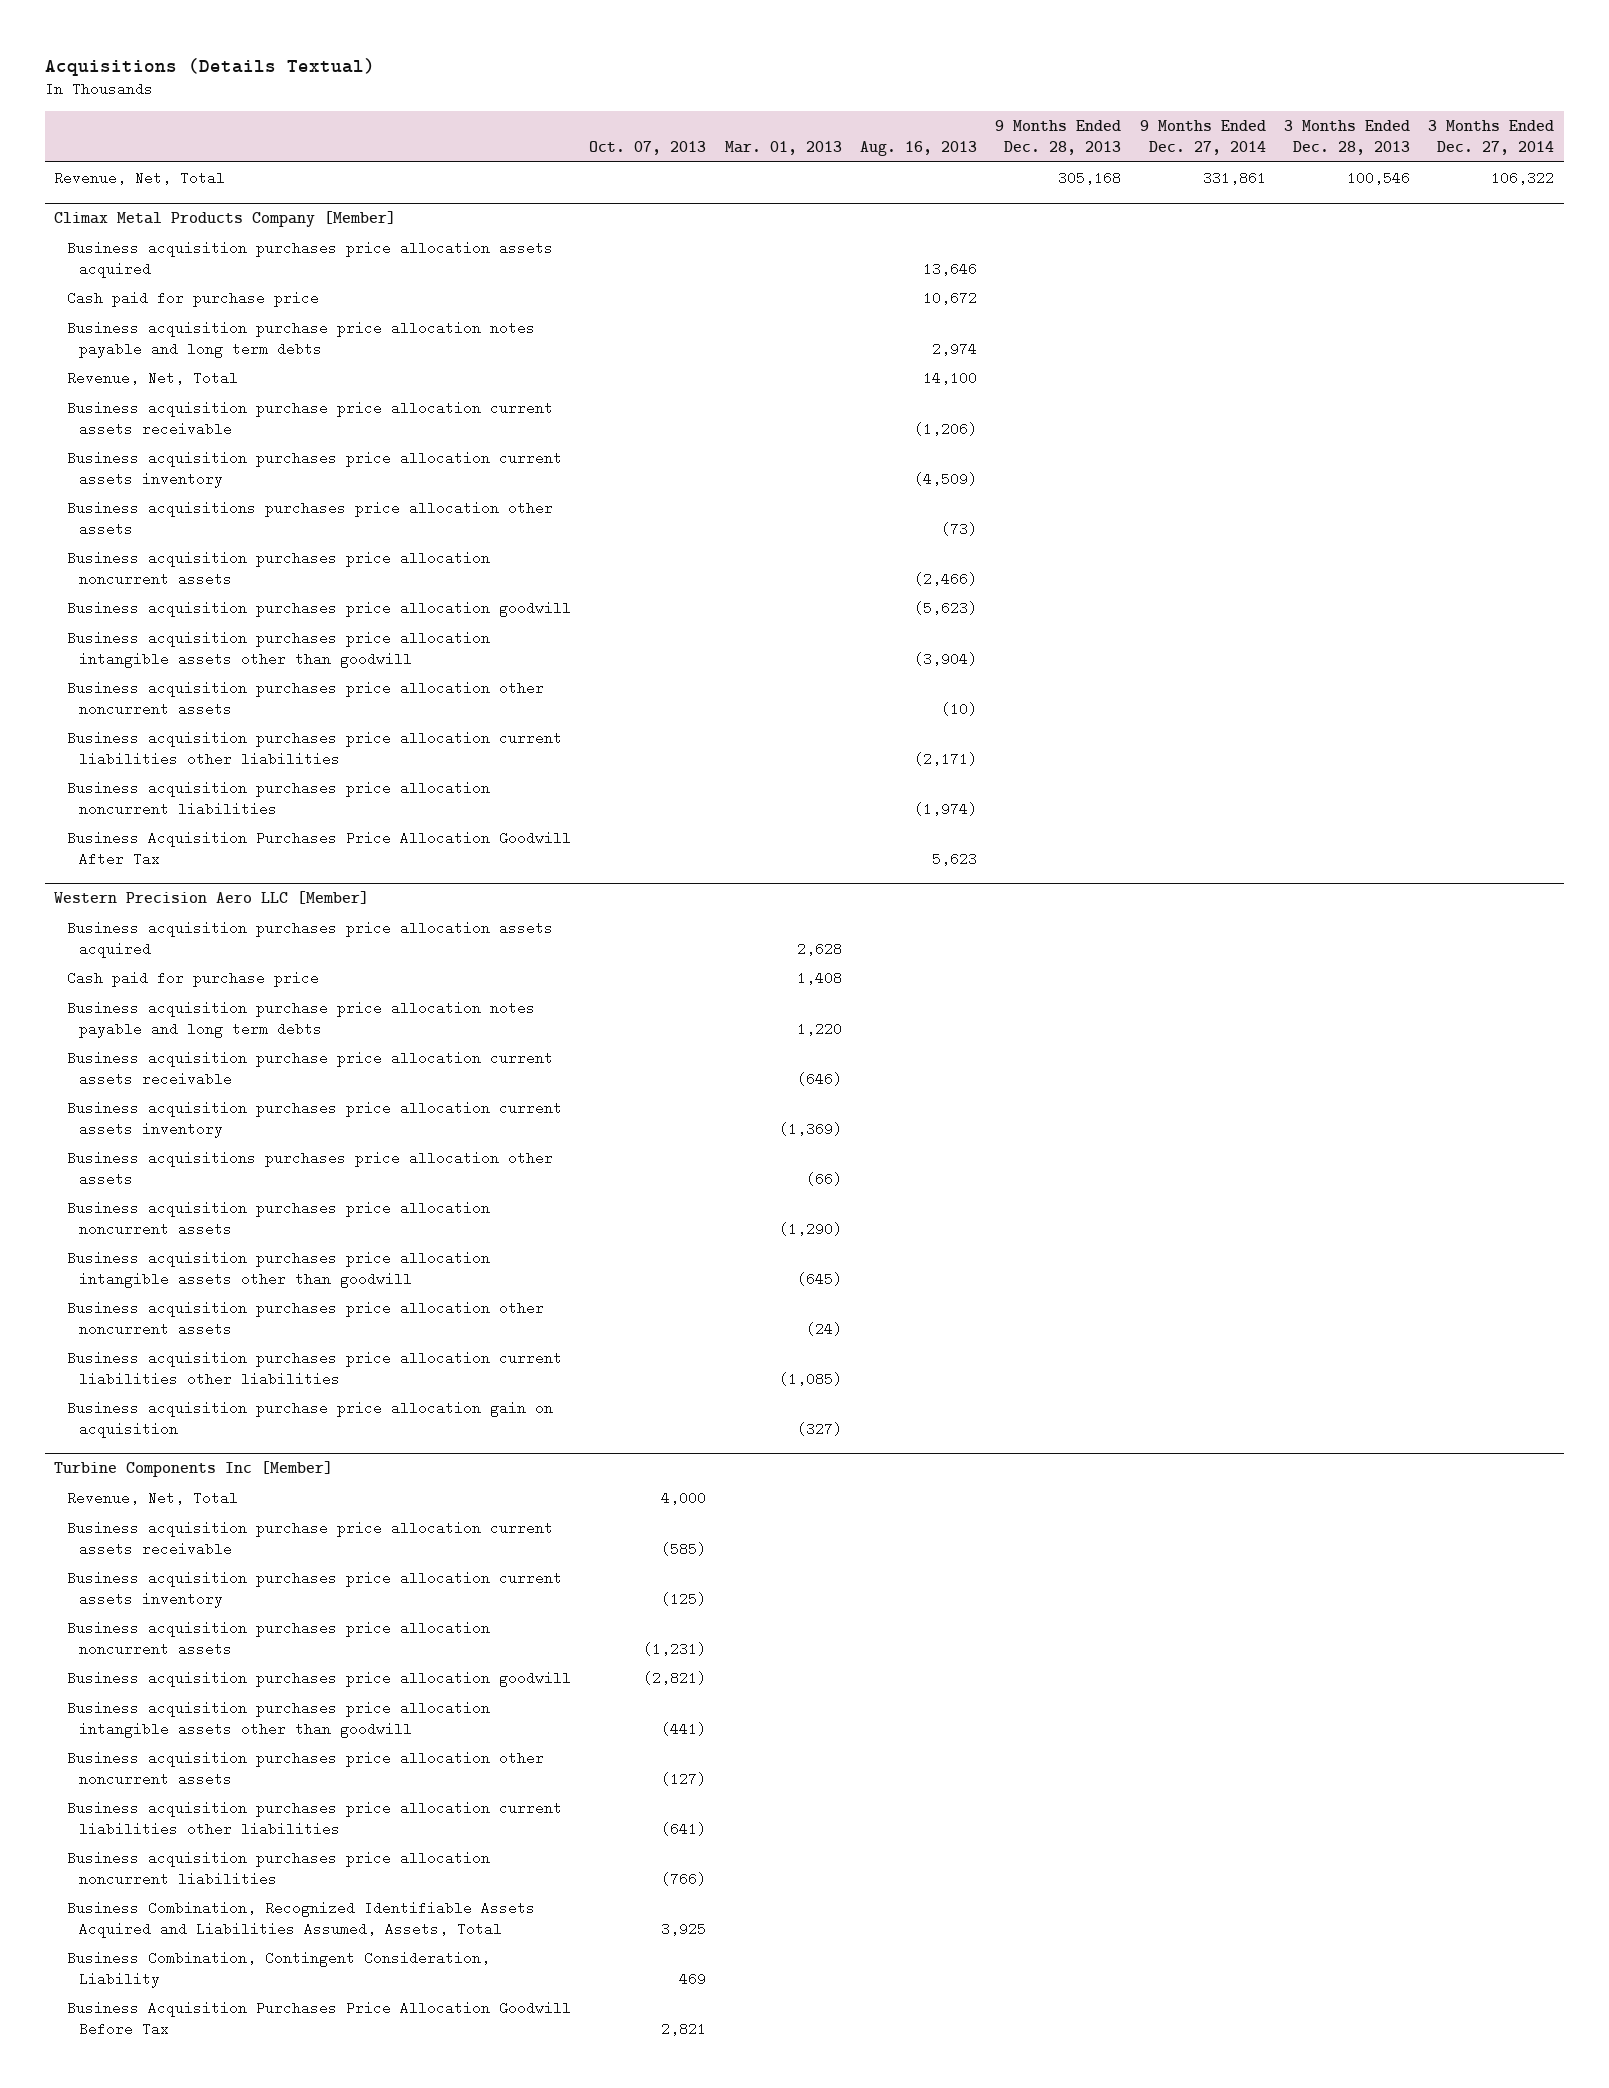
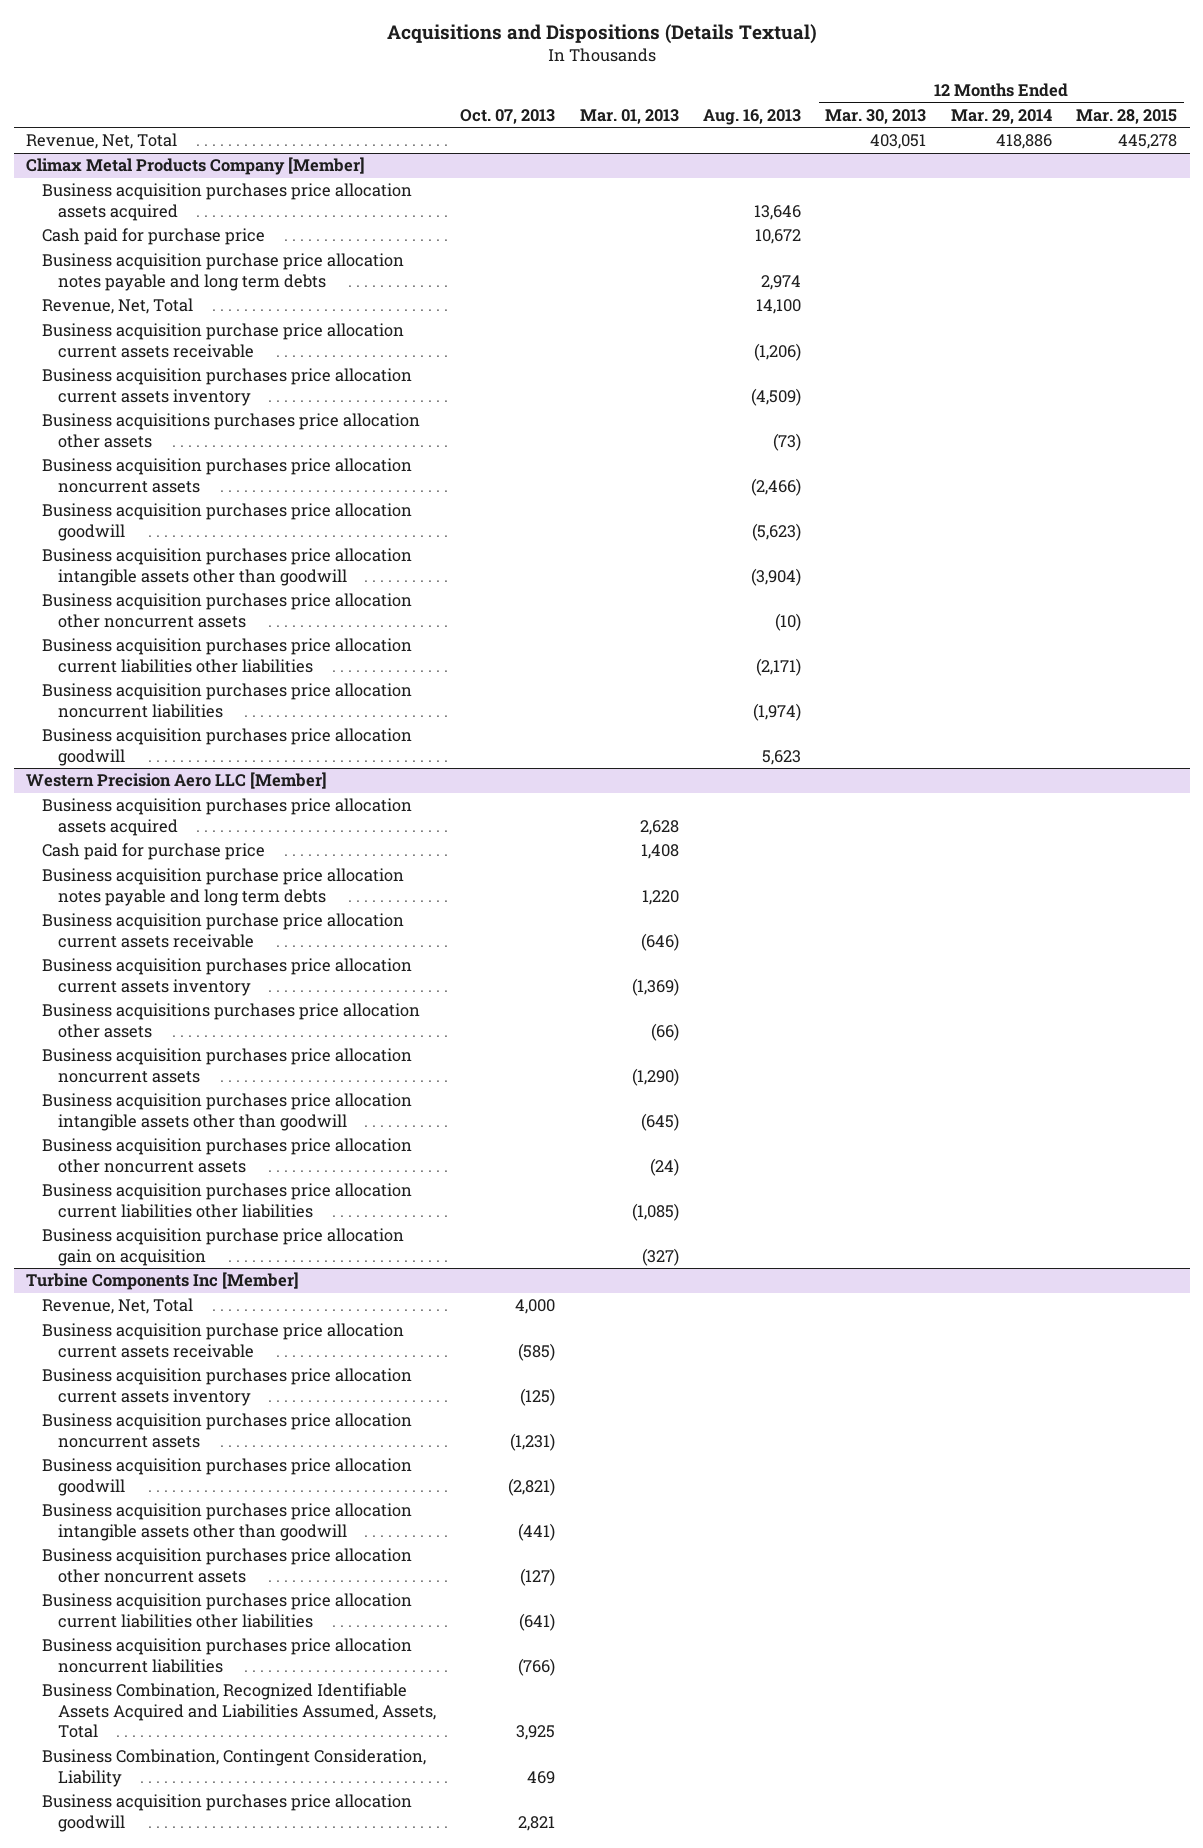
- Acquisitions (Details Textual)
+ Acquisitions and Dispositions (Details Textual)
- | Oct. 07, 2013 | Mar. 01, 2013 | Aug. 16, 2013 | 9 Months Ended Dec. 28, 2013 | 9 Months Ended Dec. 27, 2014 | 3 Months Ended Dec. 28, 2013 | 3 Months Ended Dec. 27, 2014
+ | Oct. 07, 2013 | Mar. 01, 2013 | Aug. 16, 2013 | 12 Months Ended Mar. 30, 2013 | 12 Months Ended Mar. 29, 2014 | 12 Months Ended Mar. 28, 2015
@ Climax Metal Products Company [Member]
- Business Acquisition Purchases Price Allocation Goodwill After Tax | | | 5,623 | | | |
+ Business acquisition purchases price allocation goodwill | | | 5,623 | | |
@ Turbine Components Inc [Member]
- Business Acquisition Purchases Price Allocation Goodwill Before Tax | 2,821 | | | | | |
+ Business acquisition purchases price allocation goodwill | 2,821 | | | | |

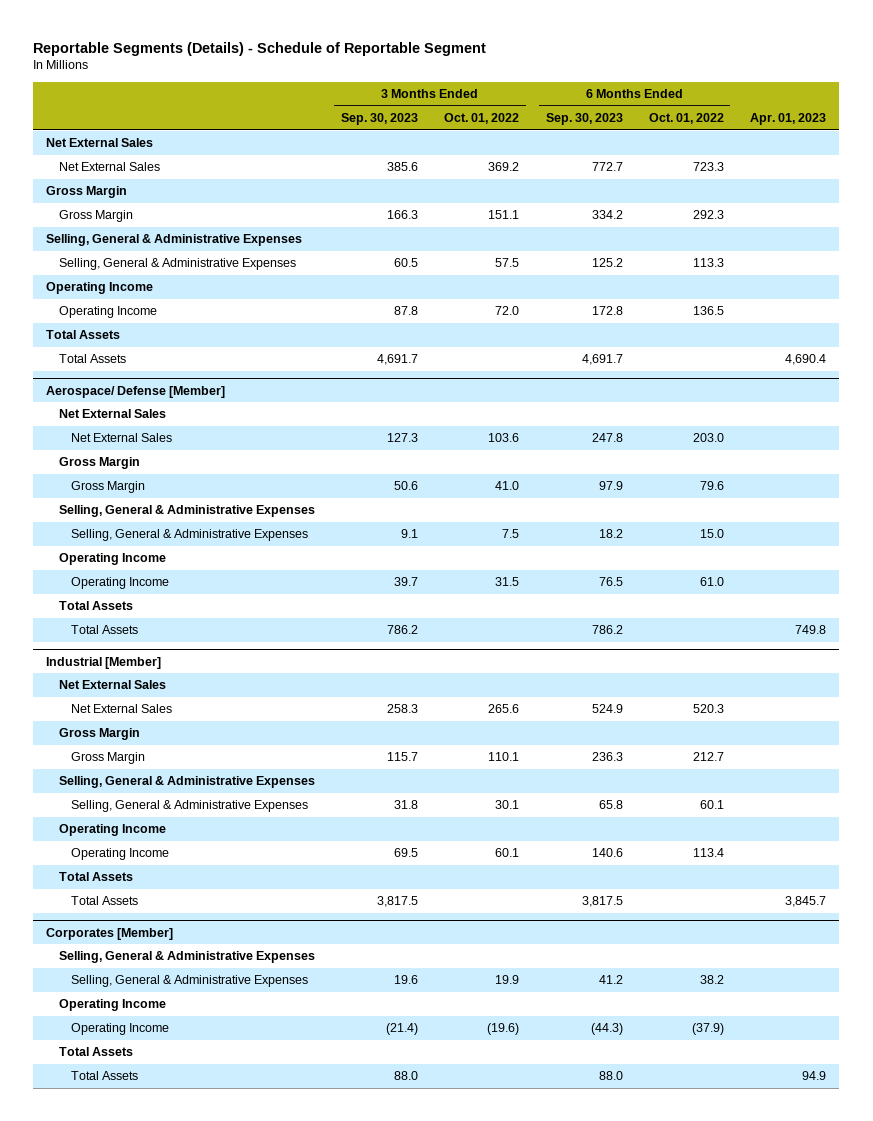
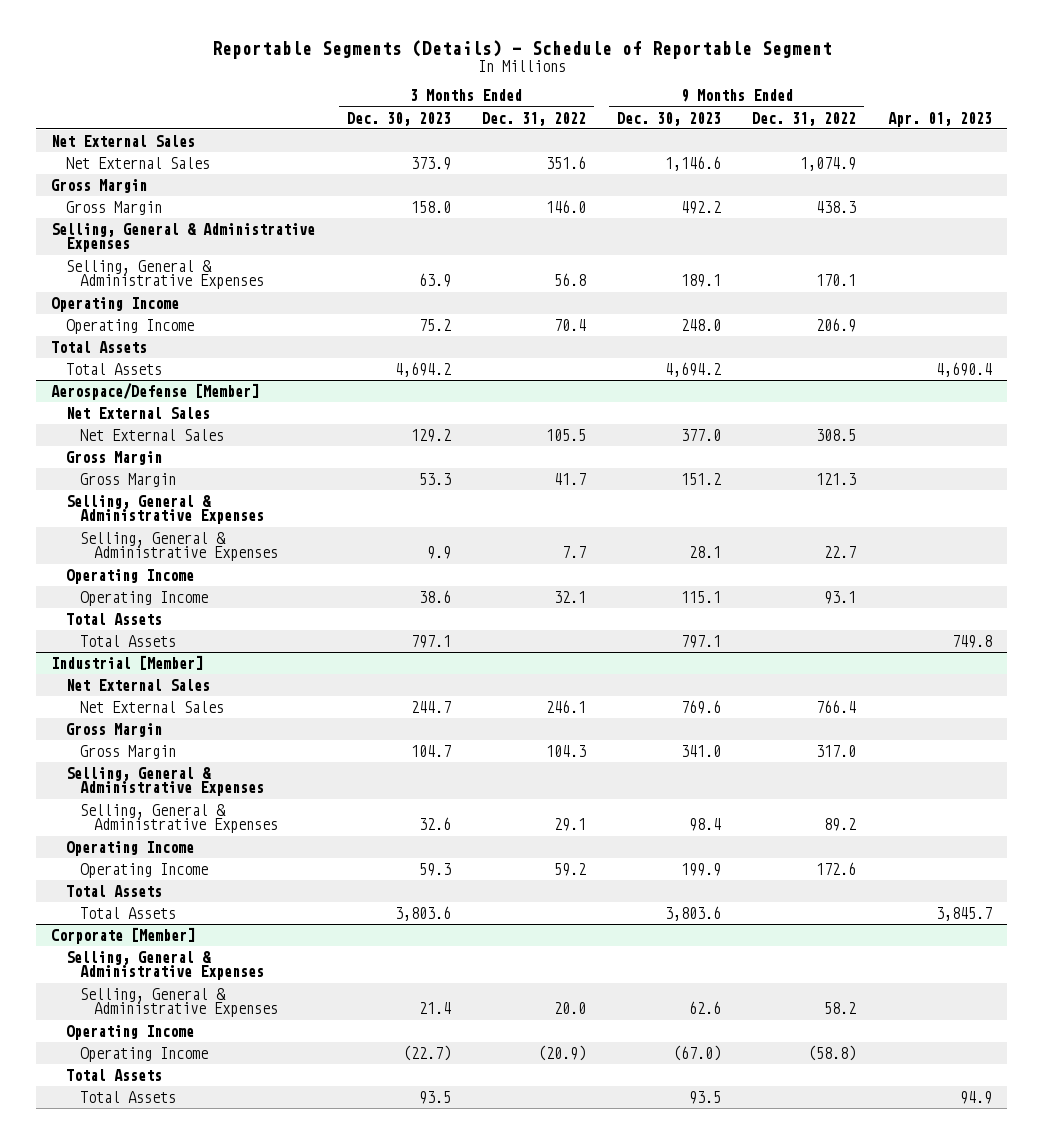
- | 3 Months Ended Sep. 30, 2023 | 3 Months Ended Oct. 01, 2022 | 6 Months Ended Sep. 30, 2023 | 6 Months Ended Oct. 01, 2022 | Apr. 01, 2023
+ | 3 Months Ended Dec. 30, 2023 | 3 Months Ended Dec. 31, 2022 | 9 Months Ended Dec. 30, 2023 | 9 Months Ended Dec. 31, 2022 | Apr. 01, 2023
- Aerospace/ Defense [Member]
+ Aerospace/Defense [Member]
- Corporates [Member]
+ Corporate [Member]

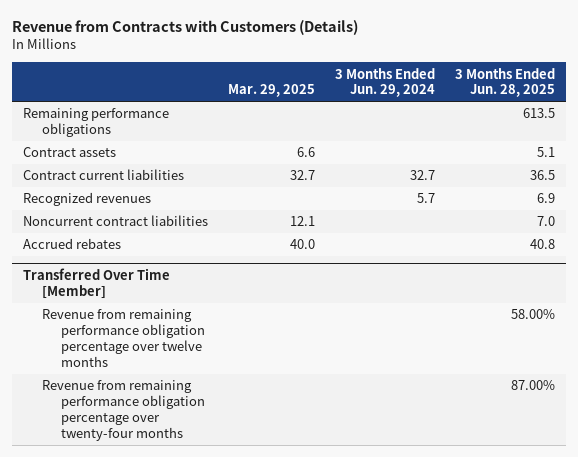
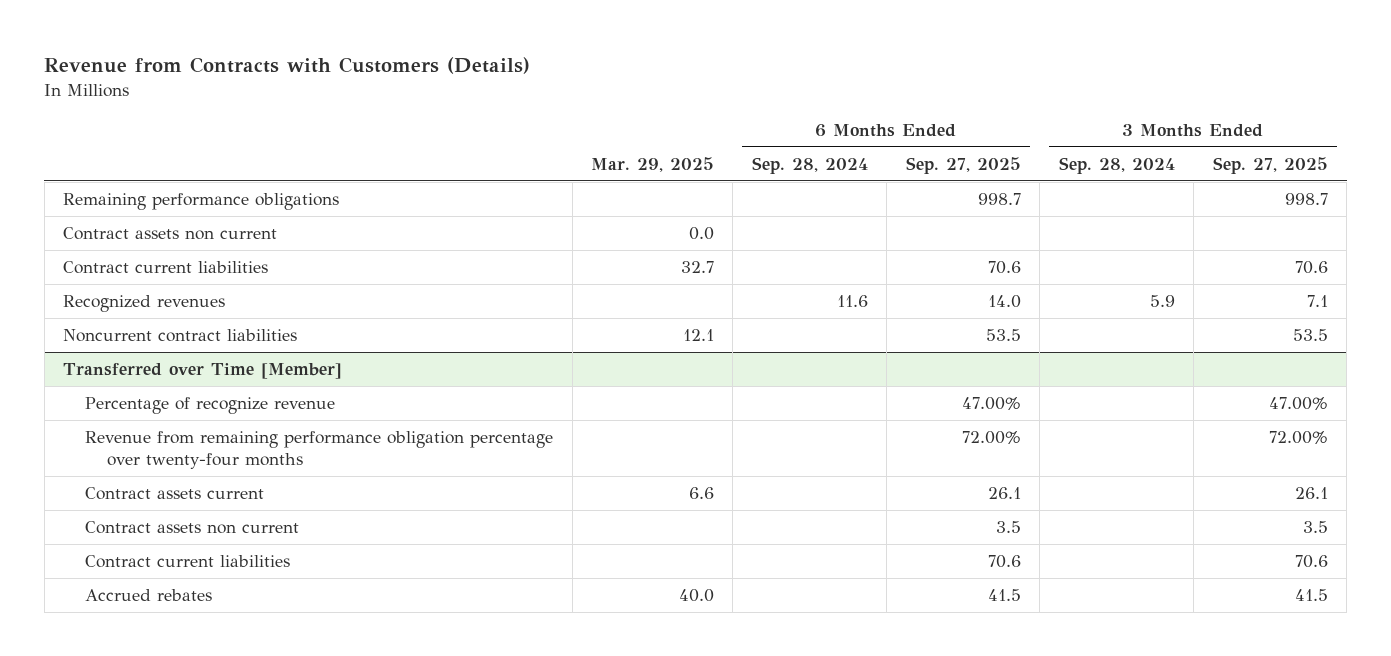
- | Mar. 29, 2025 | 3 Months Ended Jun. 29, 2024 | 3 Months Ended Jun. 28, 2025
+ | Mar. 29, 2025 | 6 Months Ended Sep. 28, 2024 | 6 Months Ended Sep. 27, 2025 | 3 Months Ended Sep. 28, 2024 | 3 Months Ended Sep. 27, 2025
- Contract assets | 6.6 | | 5.1
+ Contract assets non current | 0.0 | | | |
- Accrued rebates | 40.0 | | 40.8
- Transferred Over Time [Member]
- Revenue from remaining performance obligation percentage over twelve months | | | 58.00%
+ Transferred over Time [Member]
+ Percentage of recognize revenue | | | 47.00% | | 47.00%
+ Contract assets current | 6.6 | | 26.1 | | 26.1
+ Contract assets non current | | | 3.5 | | 3.5
+ Contract current liabilities | | | 70.6 | | 70.6
+ Accrued rebates | 40.0 | | 41.5 | | 41.5

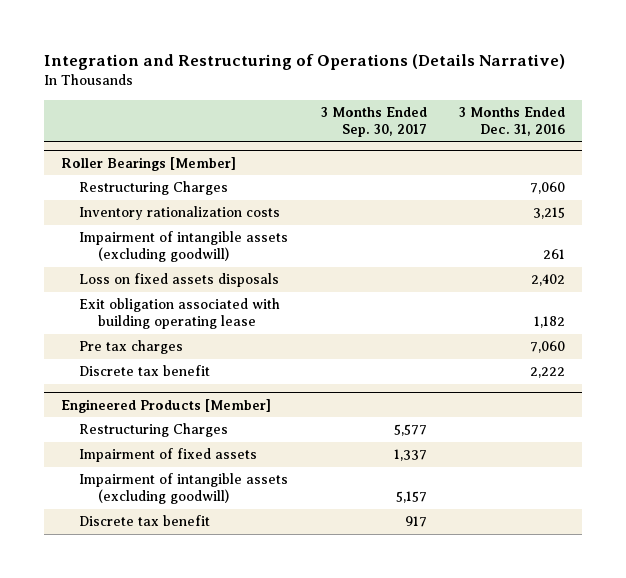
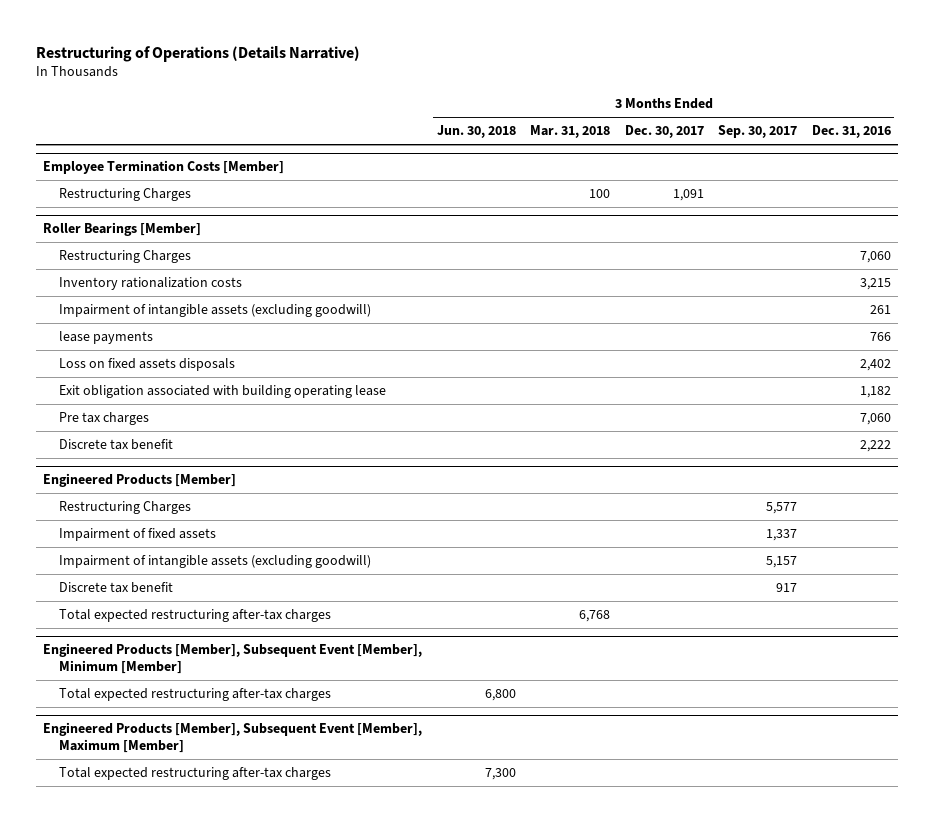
- Integration and Restructuring of Operations (Details Narrative)
+ Restructuring of Operations (Details Narrative)
- | 3 Months Ended Sep. 30, 2017 | 3 Months Ended Dec. 31, 2016
+ | 3 Months Ended Jun. 30, 2018 | 3 Months Ended Mar. 31, 2018 | 3 Months Ended Dec. 30, 2017 | 3 Months Ended Sep. 30, 2017 | 3 Months Ended Dec. 31, 2016
+ Employee Termination Costs [Member]
+ Restructuring Charges | | 100 | 1,091 | |
@ Roller Bearings [Member]
+ lease payments | | | | | 766
@ Engineered Products [Member]
+ Total expected restructuring after-tax charges | | 6,768 | | |
+ Engineered Products [Member], Subsequent Event [Member], Minimum [Member]
+ Total expected restructuring after-tax charges | 6,800 | | | |
+ Engineered Products [Member], Subsequent Event [Member], Maximum [Member]
+ Total expected restructuring after-tax charges | 7,300 | | | |

